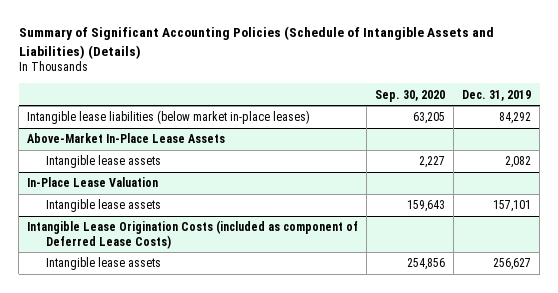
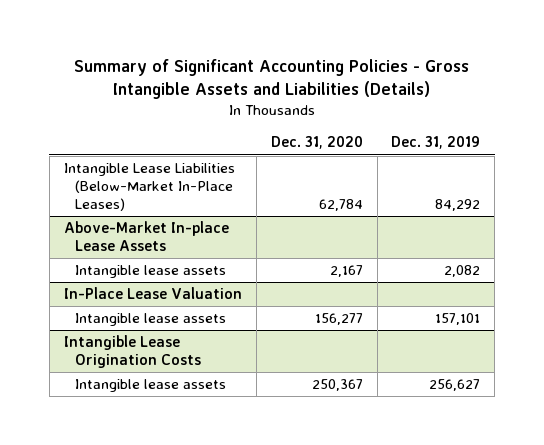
- Summary of Significant Accounting Policies (Schedule of Intangible Assets and Liabilities) (Details)
+ Summary of Significant Accounting Policies - Gross Intangible Assets and Liabilities (Details)
- | Sep. 30, 2020 | Dec. 31, 2019
+ | Dec. 31, 2020 | Dec. 31, 2019
- Intangible lease liabilities (below market in-place leases) | 63,205 | 84,292
- Above-Market In-Place Lease Assets
+ Intangible Lease Liabilities (Below-Market In-Place Leases) | 62,784 | 84,292
+ Above-Market In-place Lease Assets
- Intangible Lease Origination Costs (included as component of Deferred Lease Costs)
+ Intangible Lease Origination Costs

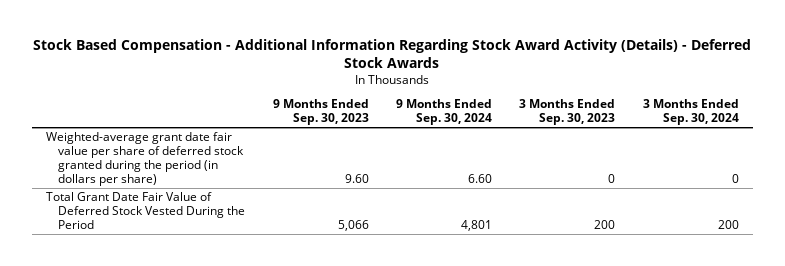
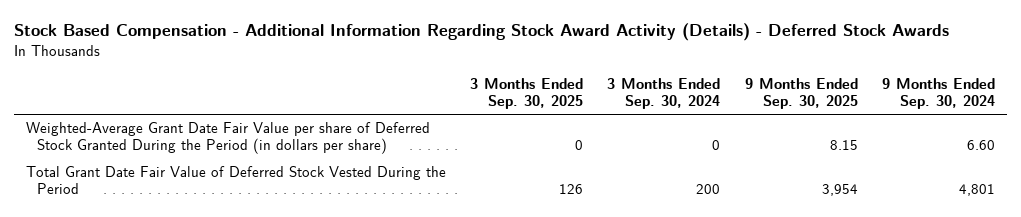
- | 9 Months Ended Sep. 30, 2023 | 9 Months Ended Sep. 30, 2024 | 3 Months Ended Sep. 30, 2023 | 3 Months Ended Sep. 30, 2024
+ | 3 Months Ended Sep. 30, 2025 | 3 Months Ended Sep. 30, 2024 | 9 Months Ended Sep. 30, 2025 | 9 Months Ended Sep. 30, 2024
- Weighted-average grant date fair value per share of deferred stock granted during the period (in dollars per share) | 9.60 | 6.60 | 0 | 0
+ Weighted-Average Grant Date Fair Value per share of Deferred Stock Granted During the Period (in dollars per share) | 0 | 0 | 8.15 | 6.60

